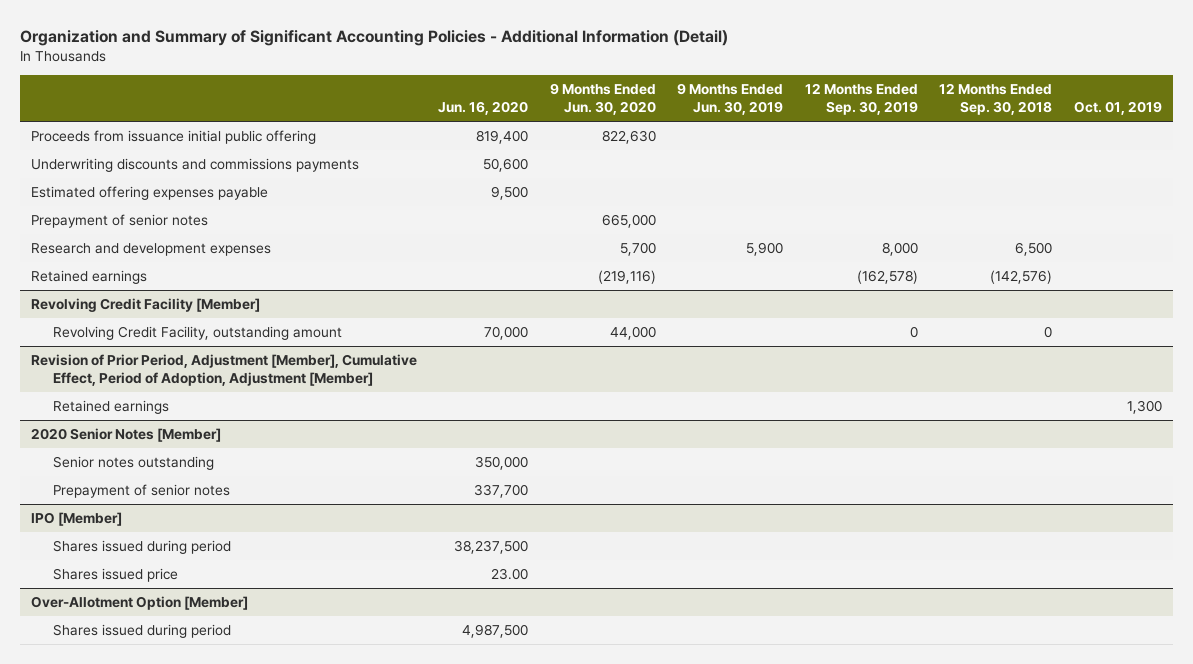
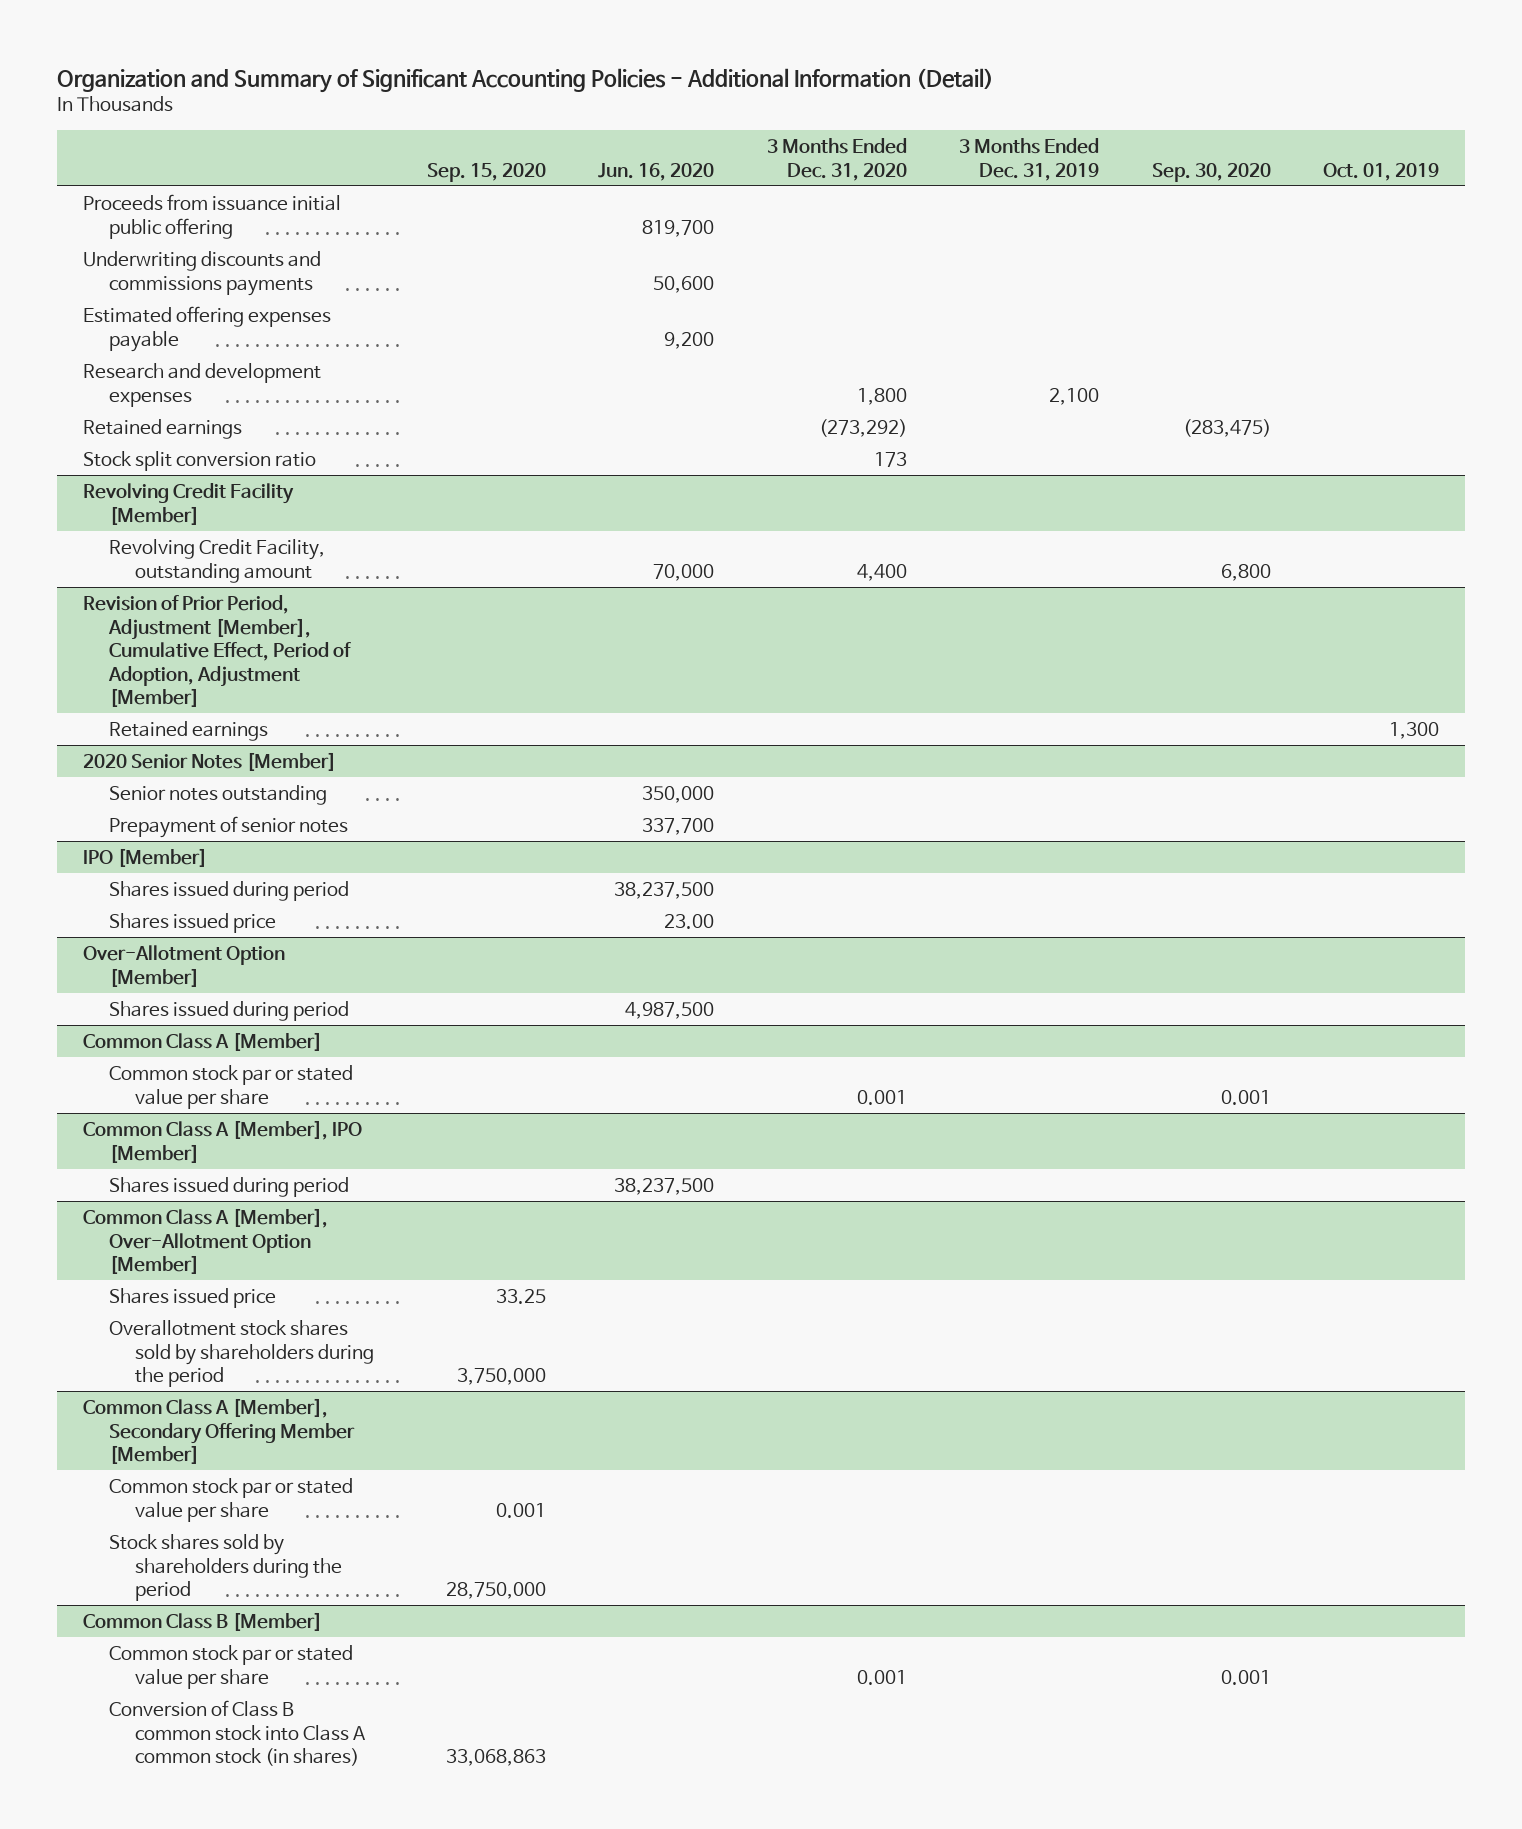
- | Jun. 16, 2020 | 9 Months Ended Jun. 30, 2020 | 9 Months Ended Jun. 30, 2019 | 12 Months Ended Sep. 30, 2019 | 12 Months Ended Sep. 30, 2018 | Oct. 01, 2019
+ | Sep. 15, 2020 | Jun. 16, 2020 | 3 Months Ended Dec. 31, 2020 | 3 Months Ended Dec. 31, 2019 | Sep. 30, 2020 | Oct. 01, 2019
- Proceeds from issuance initial public offering | 819,400 | 822,630 | | | |
+ Proceeds from issuance initial public offering | | 819,700 | | | |
- Estimated offering expenses payable | 9,500 | | | | |
- Prepayment of senior notes | | 665,000 | | | |
+ Estimated offering expenses payable | | 9,200 | | | |
+ Stock split conversion ratio | | | 173 | | |
+ Common Class A [Member]
+ Common stock par or stated value per share | | | 0.001 | | 0.001 |
+ Common Class A [Member], IPO [Member]
+ Shares issued during period | | 38,237,500 | | | |
+ Common Class A [Member], Over-Allotment Option [Member]
+ Shares issued price | 33.25 | | | | |
+ Overallotment stock shares sold by shareholders during the period | 3,750,000 | | | | |
+ Common Class A [Member], Secondary Offering Member [Member]
+ Common stock par or stated value per share | 0.001 | | | | |
+ Stock shares sold by shareholders during the period | 28,750,000 | | | | |
+ Common Class B [Member]
+ Common stock par or stated value per share | | | 0.001 | | 0.001 |
+ Conversion of Class B common stock into Class A common stock (in shares) | 33,068,863 | | | | |

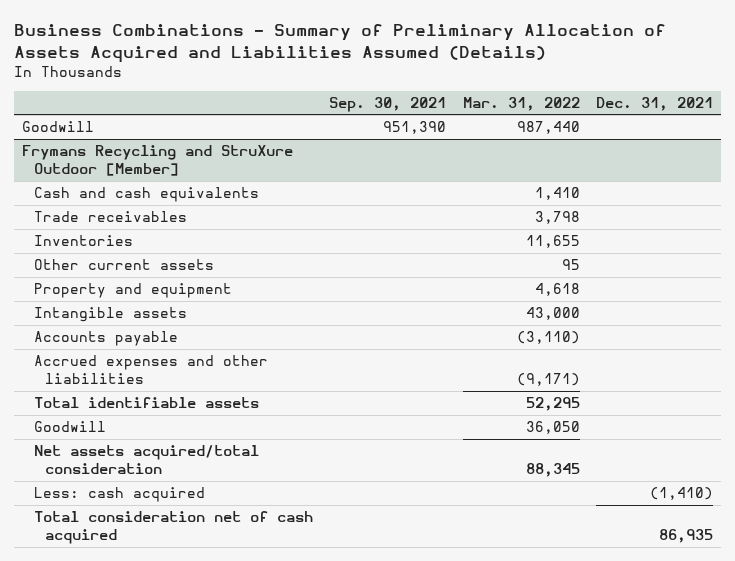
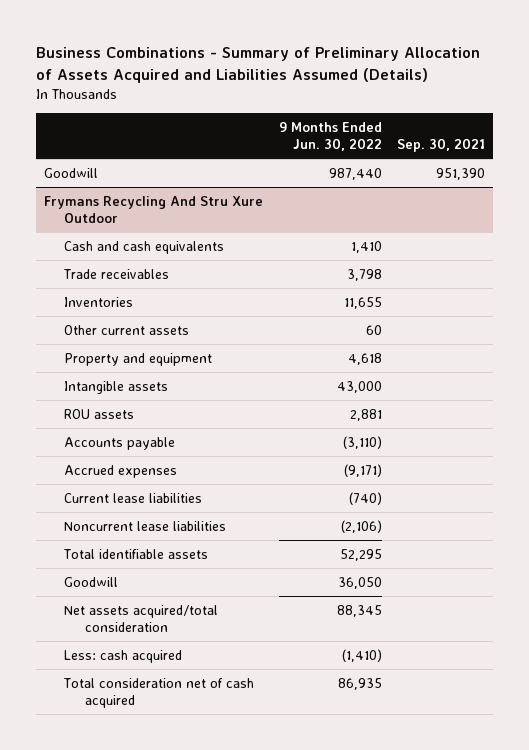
- | Sep. 30, 2021 | Mar. 31, 2022 | Dec. 31, 2021
+ | 9 Months Ended Jun. 30, 2022 | Sep. 30, 2021
- Frymans Recycling and StruXure Outdoor [Member]
+ Frymans Recycling And Stru Xure Outdoor
+ ROU assets | 2,881 |
- Accrued expenses and other liabilities | | (9,171) |
+ Accrued expenses | (9,171) |
+ Current lease liabilities | (740) |
+ Noncurrent lease liabilities | (2,106) |

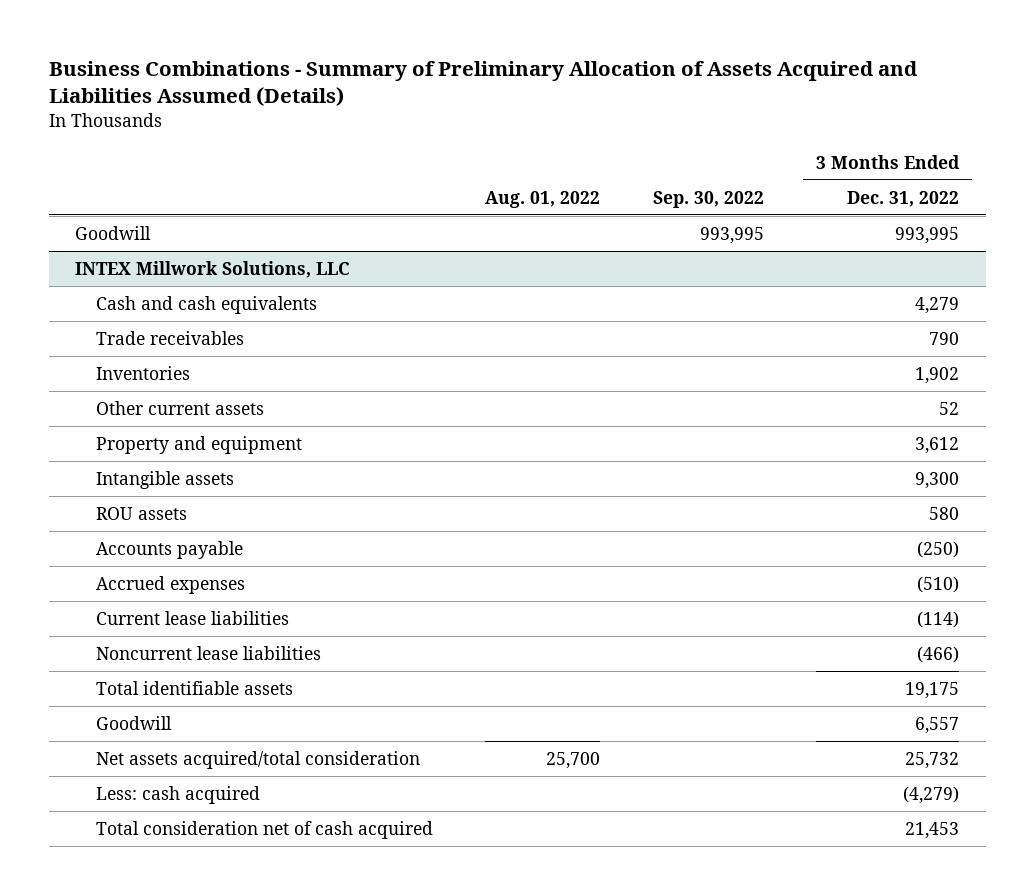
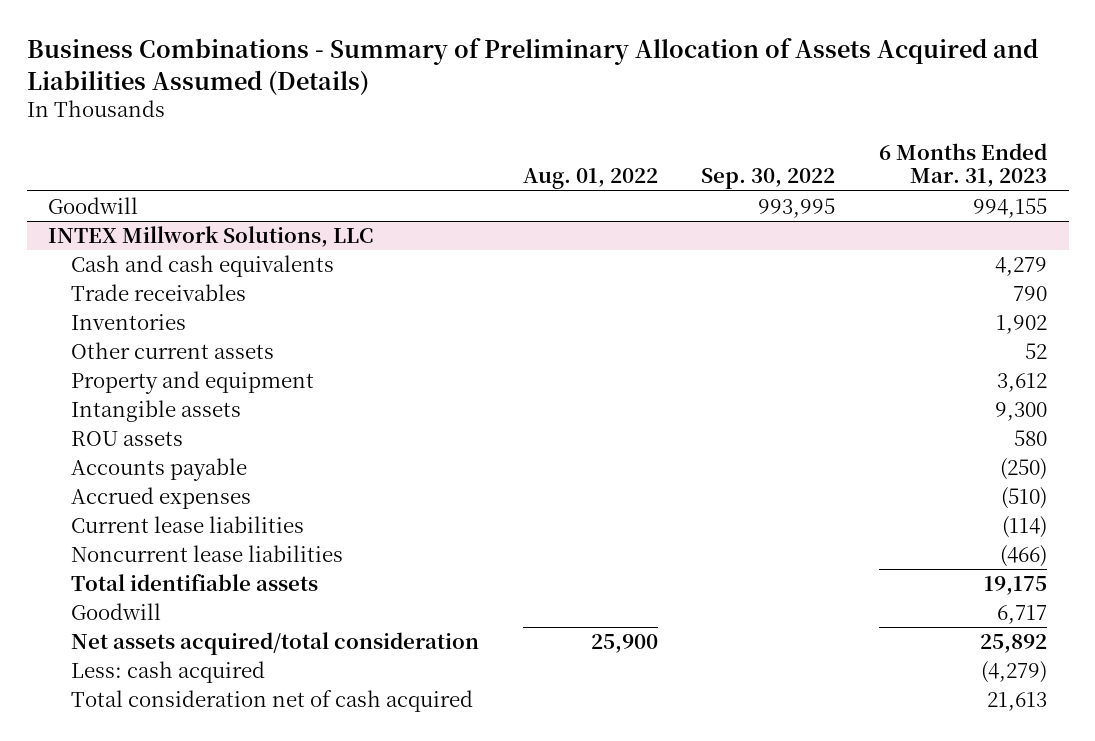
- | Aug. 01, 2022 | Sep. 30, 2022 | 3 Months Ended Dec. 31, 2022
+ | Aug. 01, 2022 | Sep. 30, 2022 | 6 Months Ended Mar. 31, 2023
@ INTEX Millwork Solutions, LLC
- Net assets acquired/total consideration | 25,700 | | 25,732
+ Net assets acquired/total consideration | 25,900 | | 25,892

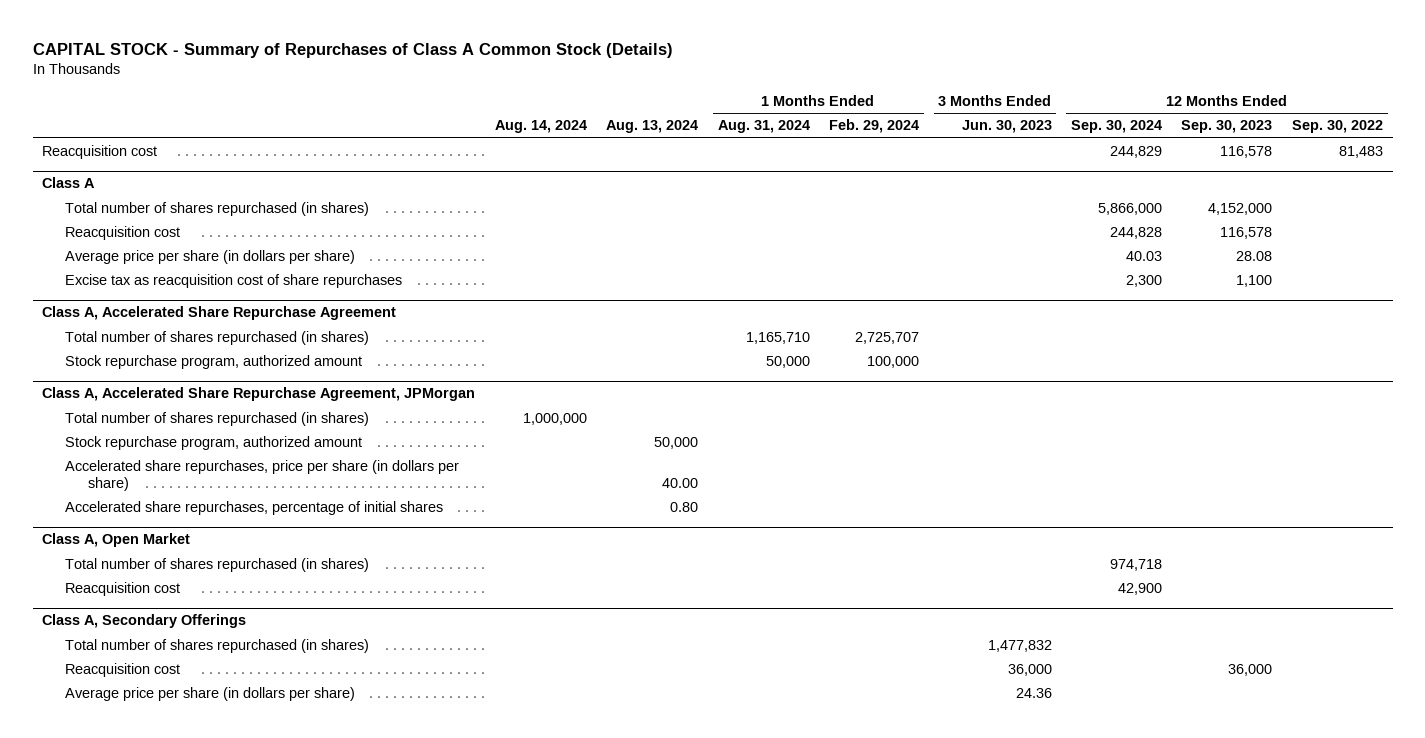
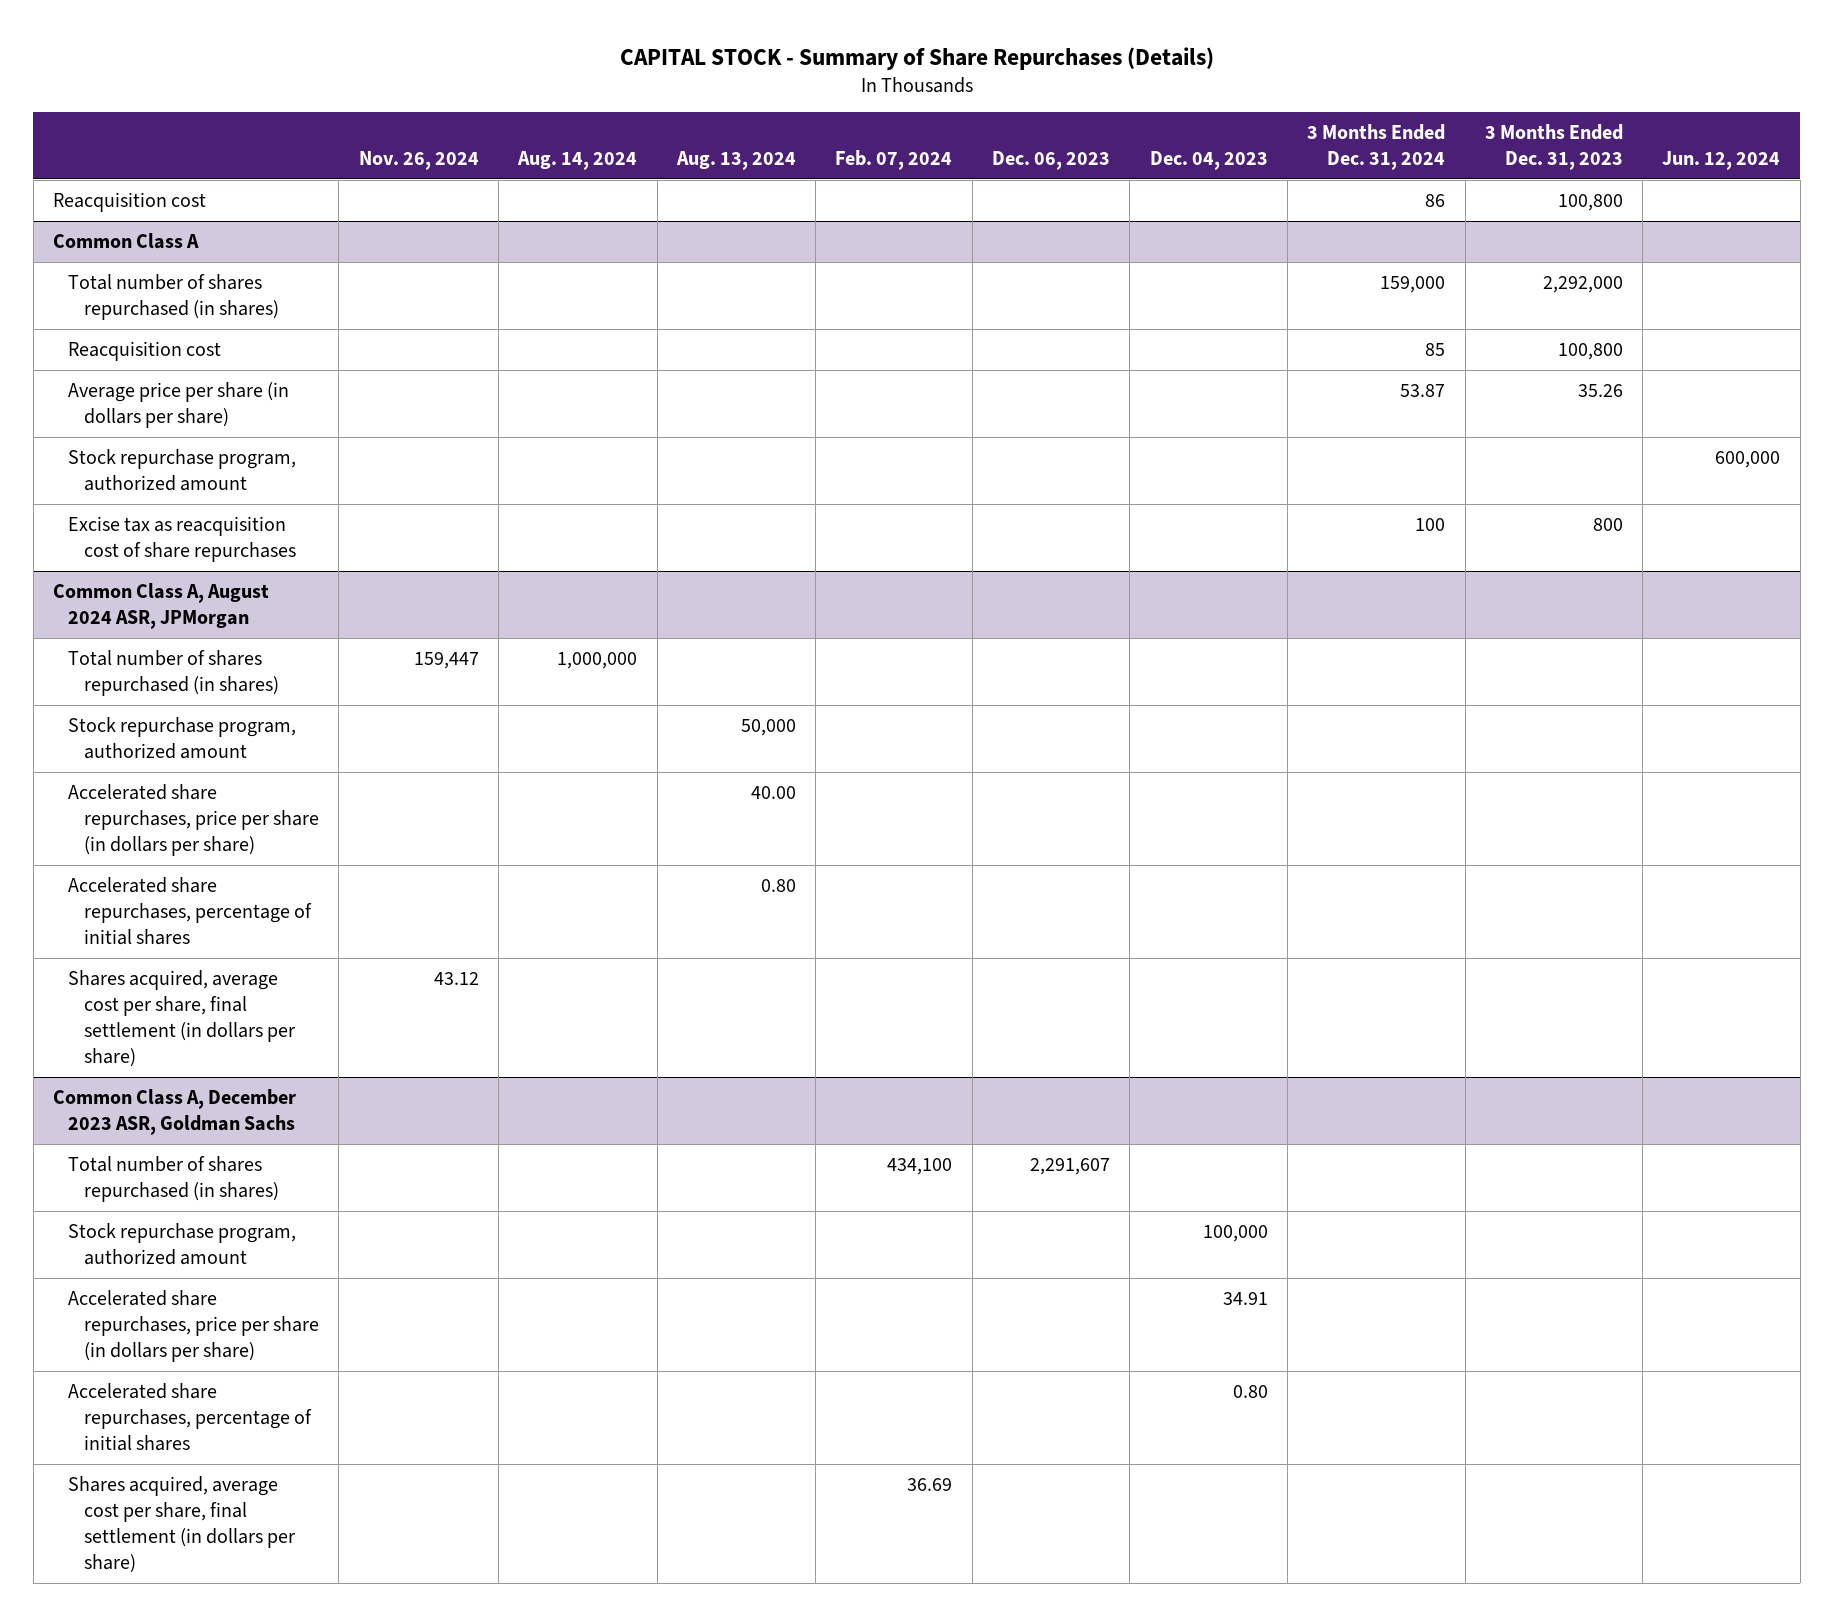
- CAPITAL STOCK - Summary of Repurchases of Class A Common Stock (Details)
+ CAPITAL STOCK - Summary of Share Repurchases (Details)
- | Aug. 14, 2024 | Aug. 13, 2024 | 1 Months Ended Aug. 31, 2024 | 1 Months Ended Feb. 29, 2024 | 3 Months Ended Jun. 30, 2023 | 12 Months Ended Sep. 30, 2024 | 12 Months Ended Sep. 30, 2023 | 12 Months Ended Sep. 30, 2022
+ | Nov. 26, 2024 | Aug. 14, 2024 | Aug. 13, 2024 | Feb. 07, 2024 | Dec. 06, 2023 | Dec. 04, 2023 | 3 Months Ended Dec. 31, 2024 | 3 Months Ended Dec. 31, 2023 | Jun. 12, 2024
- Class A
+ Common Class A
+ Stock repurchase program, authorized amount | | | | | | | | | 600,000
- Class A, Accelerated Share Repurchase Agreement
- Total number of shares repurchased (in shares) | | | 1,165,710 | 2,725,707 | | | |
- Stock repurchase program, authorized amount | | | 50,000 | 100,000 | | | |
- Class A, Accelerated Share Repurchase Agreement, JPMorgan
+ Common Class A, August 2024 ASR, JPMorgan
- Class A, Open Market
- Total number of shares repurchased (in shares) | | | | | | 974,718 | |
- Reacquisition cost | | | | | | 42,900 | |
- Class A, Secondary Offerings
- Total number of shares repurchased (in shares) | | | | | 1,477,832 | | |
- Reacquisition cost | | | | | 36,000 | | 36,000 |
- Average price per share (in dollars per share) | | | | | 24.36 | | |
+ Shares acquired, average cost per share, final settlement (in dollars per share) | 43.12 | | | | | | | |
+ Common Class A, December 2023 ASR, Goldman Sachs
+ Total number of shares repurchased (in shares) | | | | 434,100 | 2,291,607 | | | |
+ Stock repurchase program, authorized amount | | | | | | 100,000 | | |
+ Accelerated share repurchases, price per share (in dollars per share) | | | | | | 34.91 | | |
+ Accelerated share repurchases, percentage of initial shares | | | | | | 0.80 | | |
+ Shares acquired, average cost per share, final settlement (in dollars per share) | | | | 36.69 | | | | |

